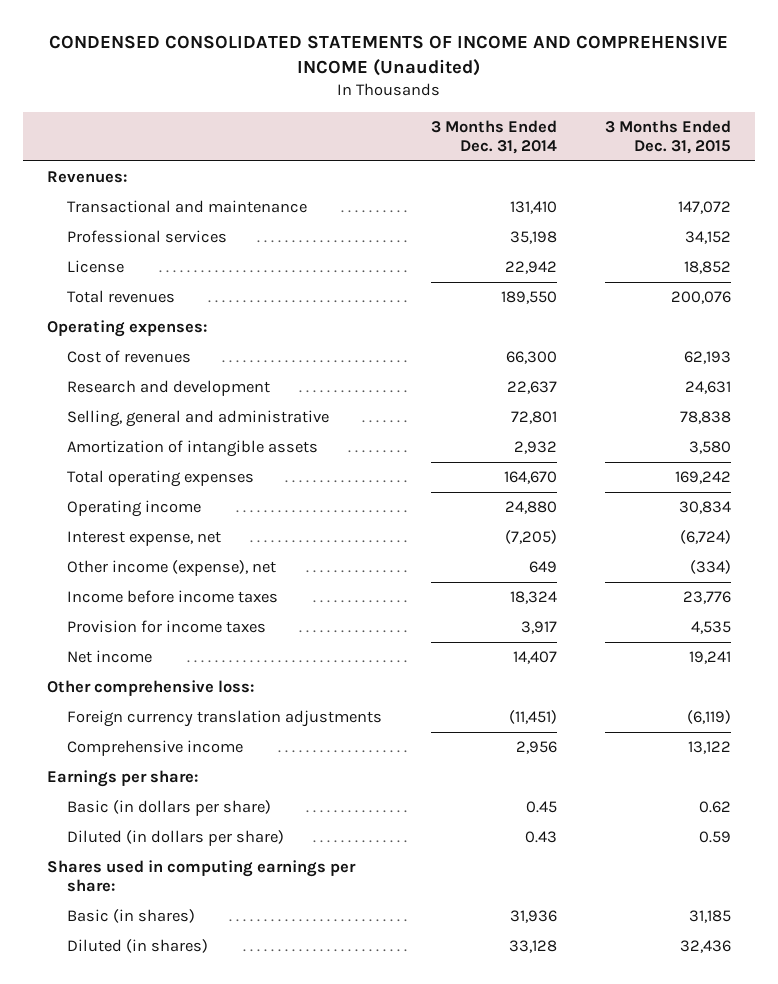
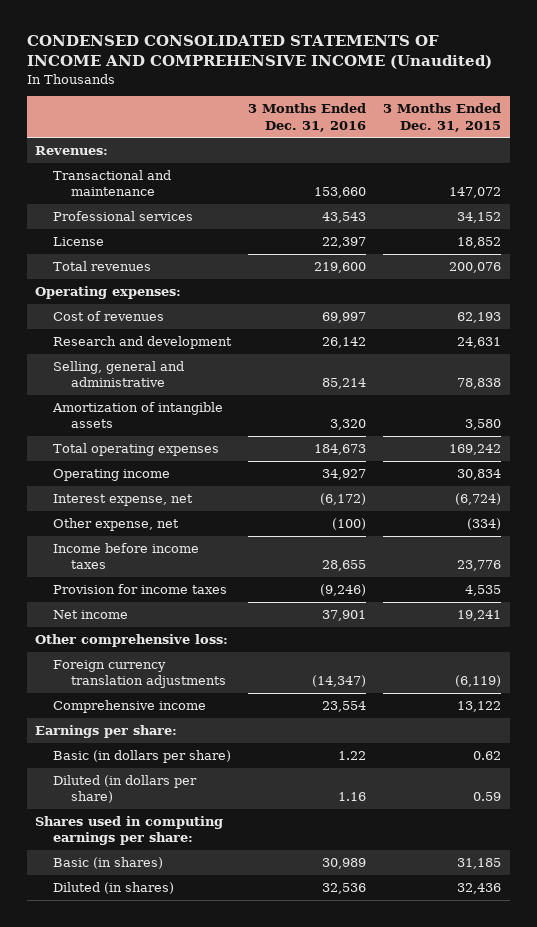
- | 3 Months Ended Dec. 31, 2014 | 3 Months Ended Dec. 31, 2015
+ | 3 Months Ended Dec. 31, 2016 | 3 Months Ended Dec. 31, 2015
- Other income (expense), net | 649 | (334)
+ Other expense, net | (100) | (334)

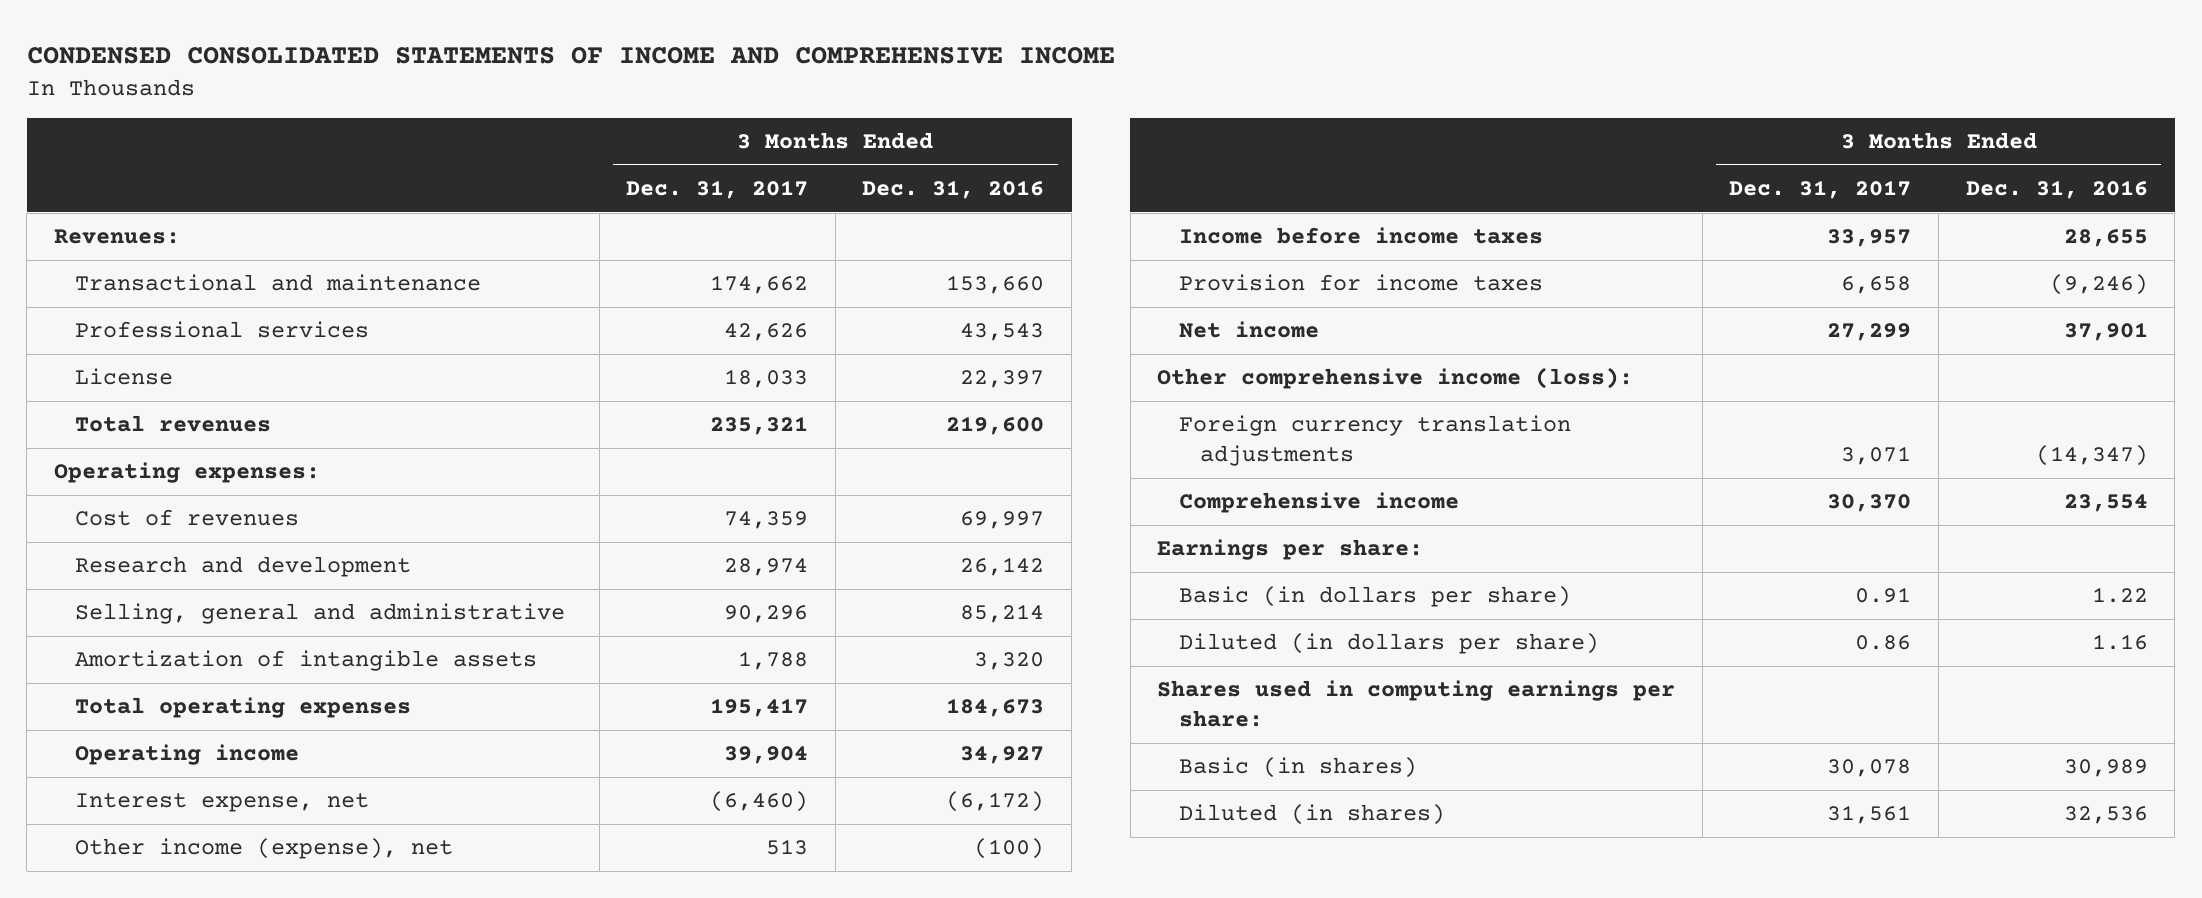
- CONDENSED CONSOLIDATED STATEMENTS OF INCOME AND COMPREHENSIVE INCOME (Unaudited)
+ CONDENSED CONSOLIDATED STATEMENTS OF INCOME AND COMPREHENSIVE INCOME
- | 3 Months Ended Dec. 31, 2016 | 3 Months Ended Dec. 31, 2015
+ | 3 Months Ended Dec. 31, 2017 | 3 Months Ended Dec. 31, 2016
- Other expense, net | (100) | (334)
+ Other income (expense), net | 513 | (100)
- Other comprehensive loss:
+ Other comprehensive income (loss):

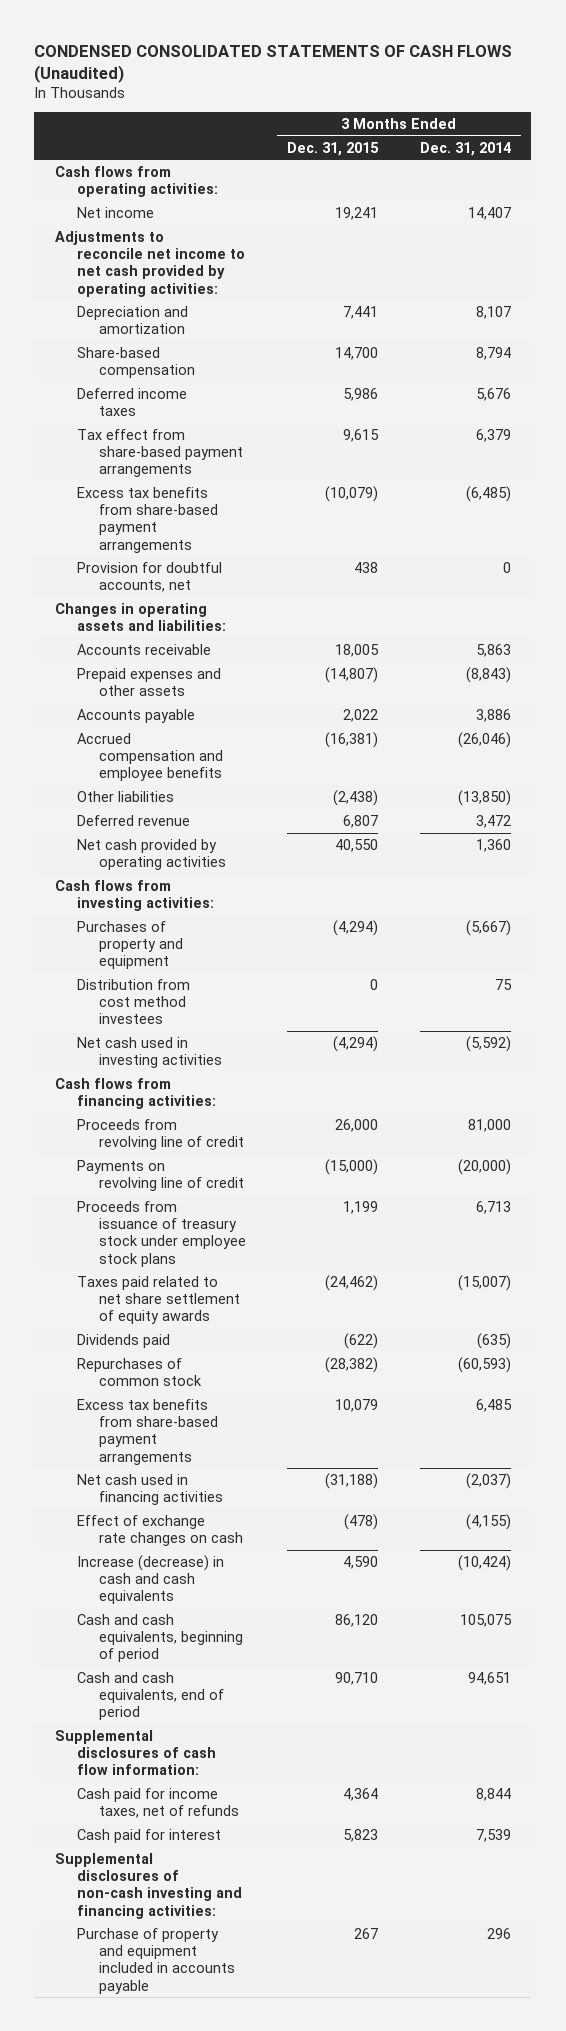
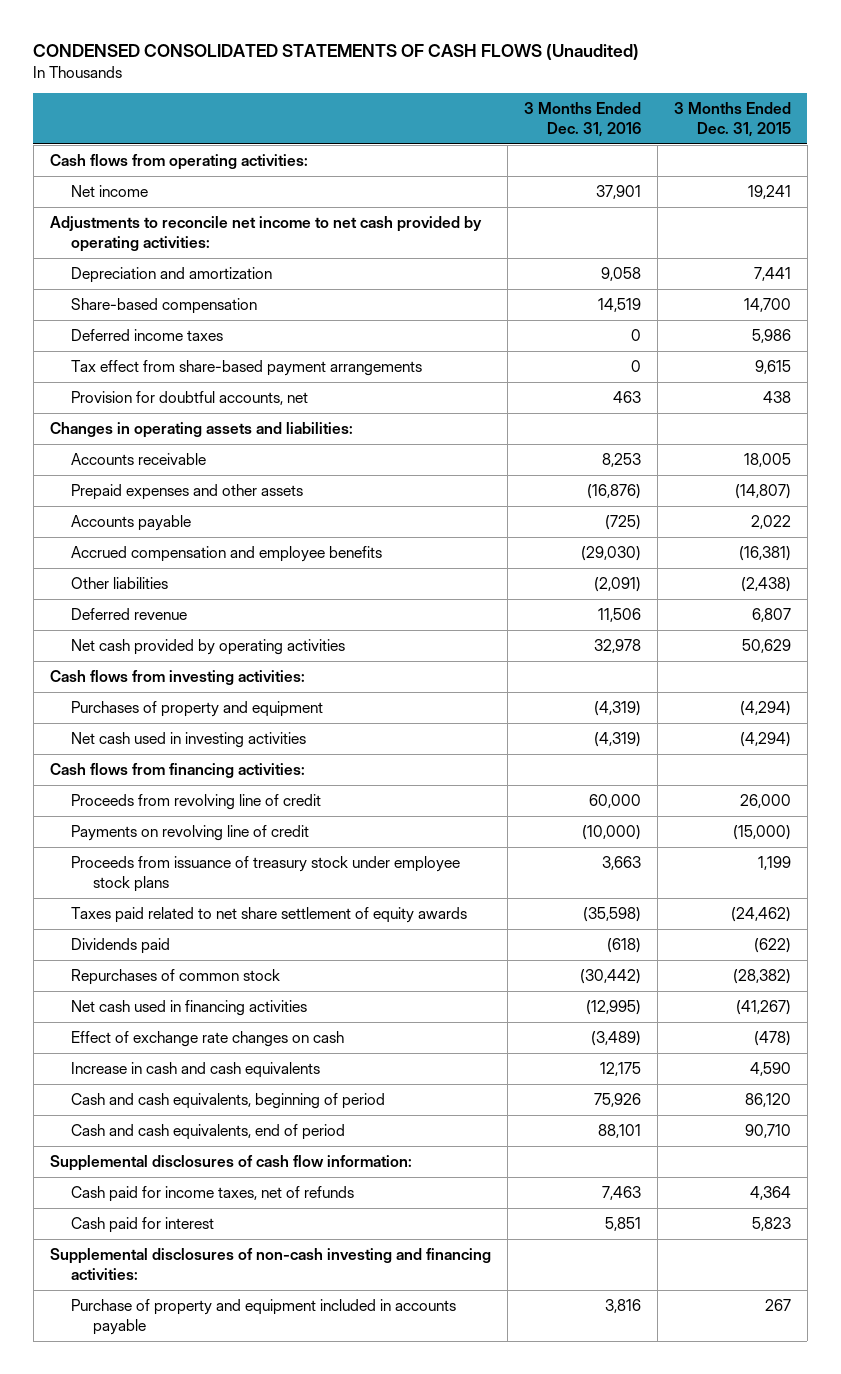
- | 3 Months Ended Dec. 31, 2015 | 3 Months Ended Dec. 31, 2014
+ | 3 Months Ended Dec. 31, 2016 | 3 Months Ended Dec. 31, 2015
- Excess tax benefits from share-based payment arrangements | (10,079) | (6,485)
- Net cash provided by operating activities | 40,550 | 1,360
+ Net cash provided by operating activities | 32,978 | 50,629
- Distribution from cost method investees | 0 | 75
- Excess tax benefits from share-based payment arrangements | 10,079 | 6,485
- Net cash used in financing activities | (31,188) | (2,037)
+ Net cash used in financing activities | (12,995) | (41,267)
- Increase (decrease) in cash and cash equivalents | 4,590 | (10,424)
+ Increase in cash and cash equivalents | 12,175 | 4,590

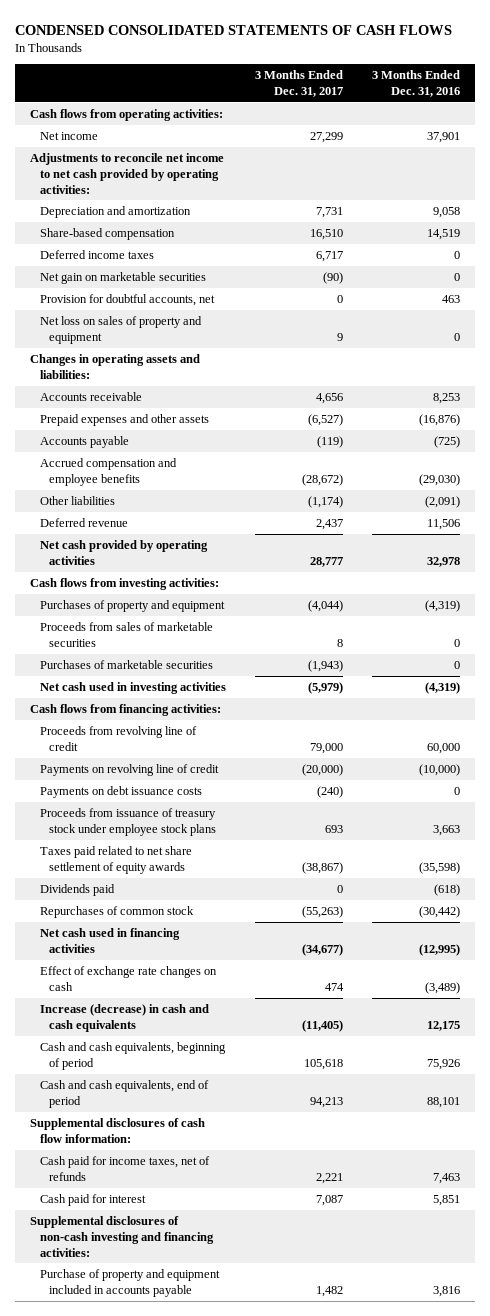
- CONDENSED CONSOLIDATED STATEMENTS OF CASH FLOWS (Unaudited)
+ CONDENSED CONSOLIDATED STATEMENTS OF CASH FLOWS
- | 3 Months Ended Dec. 31, 2016 | 3 Months Ended Dec. 31, 2015
+ | 3 Months Ended Dec. 31, 2017 | 3 Months Ended Dec. 31, 2016
- Tax effect from share-based payment arrangements | 0 | 9,615
+ Net gain on marketable securities | (90) | 0
+ Net loss on sales of property and equipment | 9 | 0
+ Proceeds from sales of marketable securities | 8 | 0
+ Purchases of marketable securities | (1,943) | 0
+ Payments on debt issuance costs | (240) | 0
- Increase in cash and cash equivalents | 12,175 | 4,590
+ Increase (decrease) in cash and cash equivalents | (11,405) | 12,175

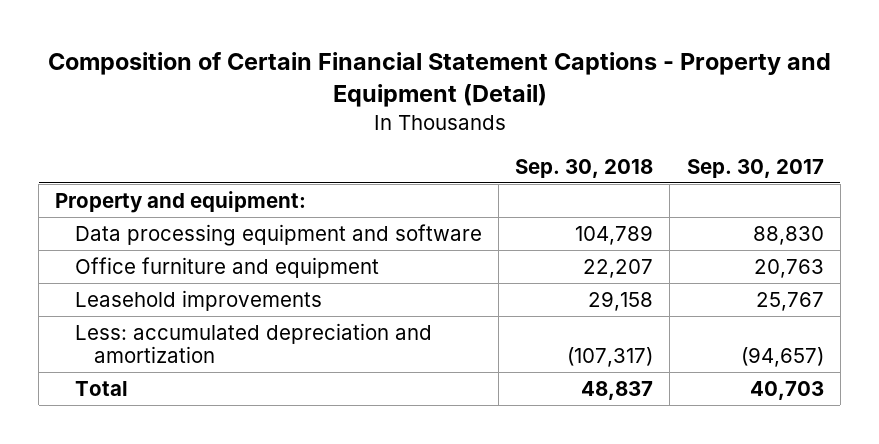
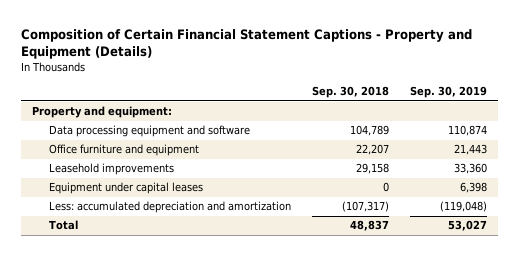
- Composition of Certain Financial Statement Captions - Property and Equipment (Detail)
+ Composition of Certain Financial Statement Captions - Property and Equipment (Details)
- | Sep. 30, 2018 | Sep. 30, 2017
+ | Sep. 30, 2018 | Sep. 30, 2019
+ Equipment under capital leases | 0 | 6,398

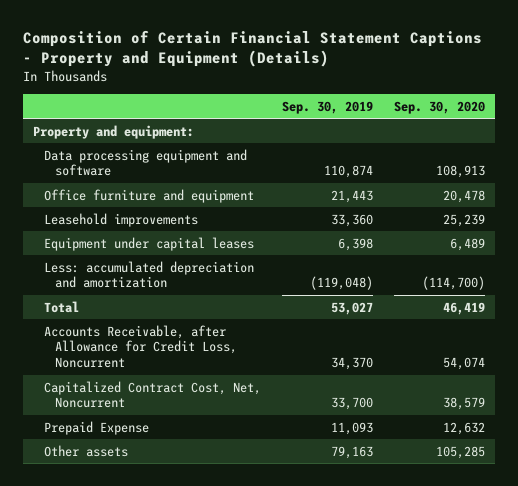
- | Sep. 30, 2018 | Sep. 30, 2019
+ | Sep. 30, 2019 | Sep. 30, 2020
+ Accounts Receivable, after Allowance for Credit Loss, Noncurrent | 34,370 | 54,074
+ Capitalized Contract Cost, Net, Noncurrent | 33,700 | 38,579
+ Prepaid Expense | 11,093 | 12,632
+ Other assets | 79,163 | 105,285

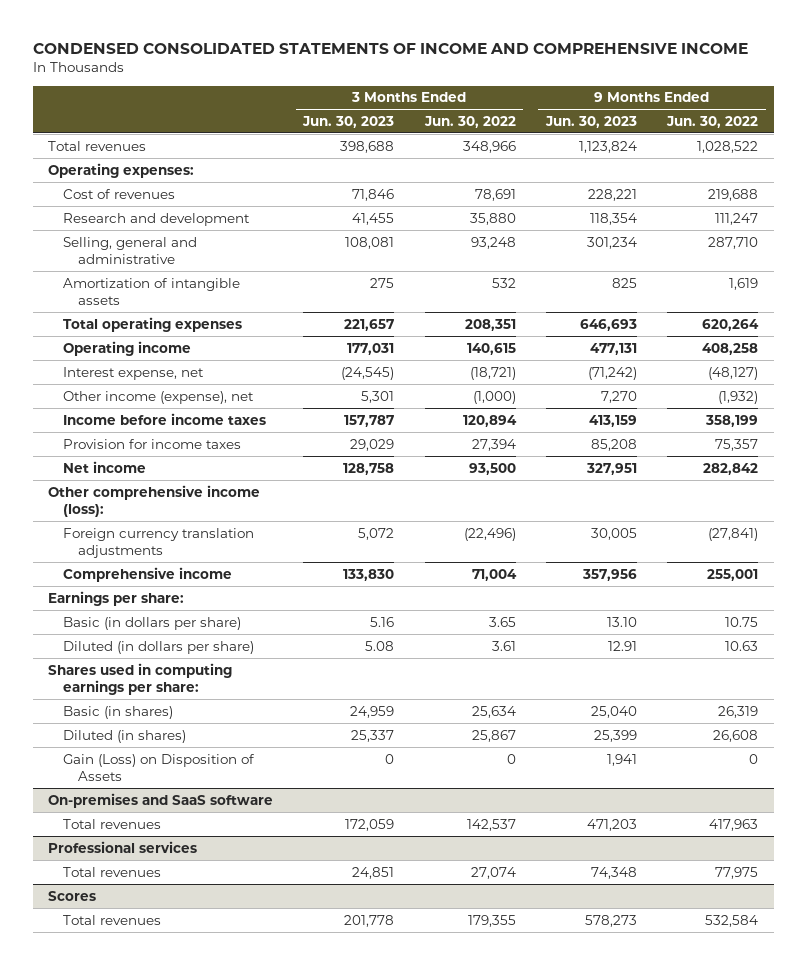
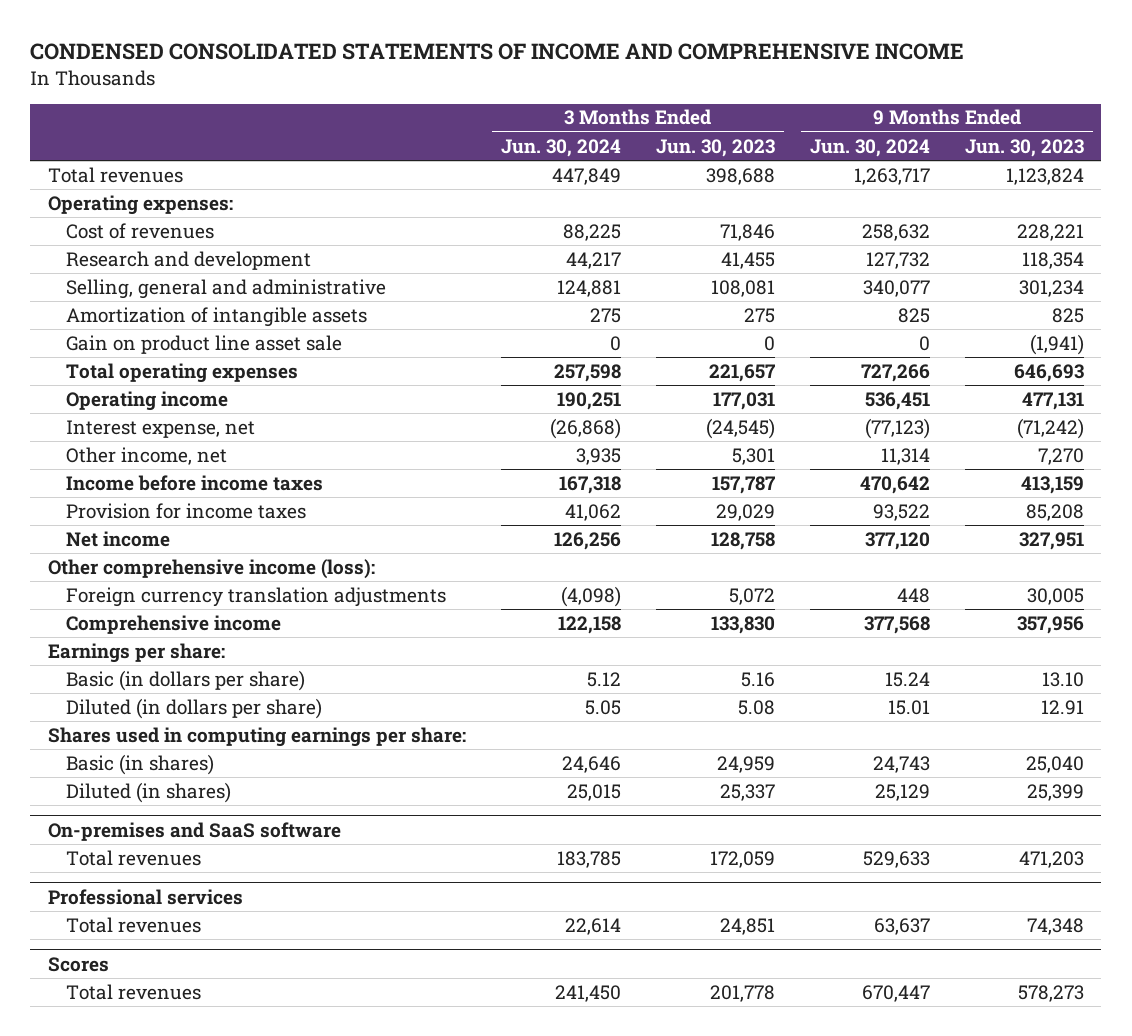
- | 3 Months Ended Jun. 30, 2023 | 3 Months Ended Jun. 30, 2022 | 9 Months Ended Jun. 30, 2023 | 9 Months Ended Jun. 30, 2022
+ | 3 Months Ended Jun. 30, 2024 | 3 Months Ended Jun. 30, 2023 | 9 Months Ended Jun. 30, 2024 | 9 Months Ended Jun. 30, 2023
+ Gain on product line asset sale | 0 | 0 | 0 | (1,941)
- Other income (expense), net | 5,301 | (1,000) | 7,270 | (1,932)
+ Other income, net | 3,935 | 5,301 | 11,314 | 7,270
- Gain (Loss) on Disposition of Assets | 0 | 0 | 1,941 | 0

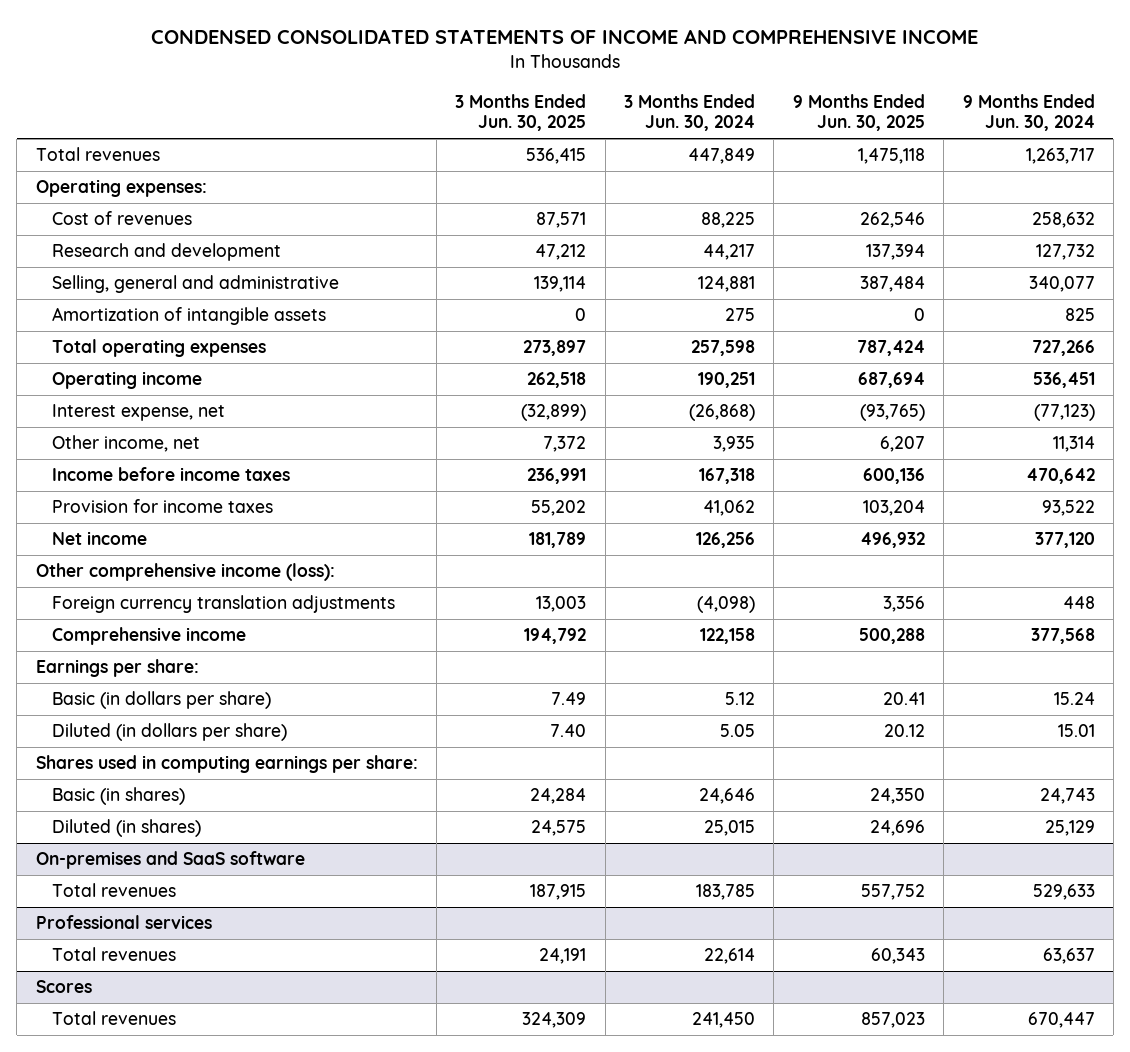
- | 3 Months Ended Jun. 30, 2024 | 3 Months Ended Jun. 30, 2023 | 9 Months Ended Jun. 30, 2024 | 9 Months Ended Jun. 30, 2023
+ | 3 Months Ended Jun. 30, 2025 | 3 Months Ended Jun. 30, 2024 | 9 Months Ended Jun. 30, 2025 | 9 Months Ended Jun. 30, 2024
- Gain on product line asset sale | 0 | 0 | 0 | (1,941)

